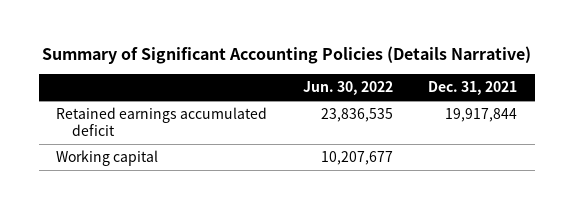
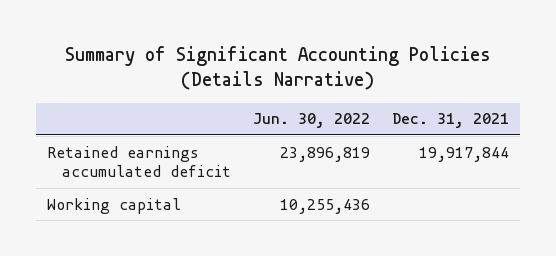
- Retained earnings accumulated deficit | 23,836,535 | 19,917,844
- Working capital | 10,207,677 |
+ Retained earnings accumulated deficit | 23,896,819 | 19,917,844
+ Working capital | 10,255,436 |

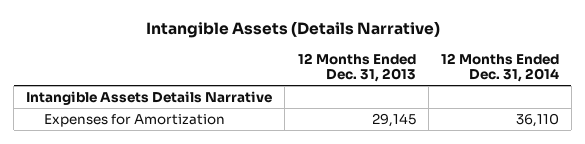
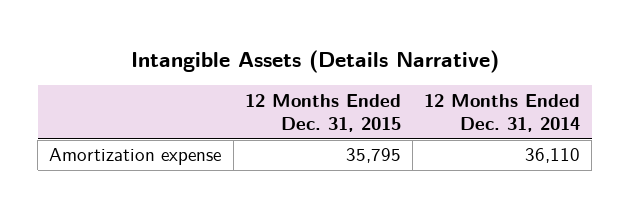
- | 12 Months Ended Dec. 31, 2013 | 12 Months Ended Dec. 31, 2014
+ | 12 Months Ended Dec. 31, 2015 | 12 Months Ended Dec. 31, 2014
- Intangible Assets Details Narrative
- Expenses for Amortization | 29,145 | 36,110
+ Amortization expense | 35,795 | 36,110

